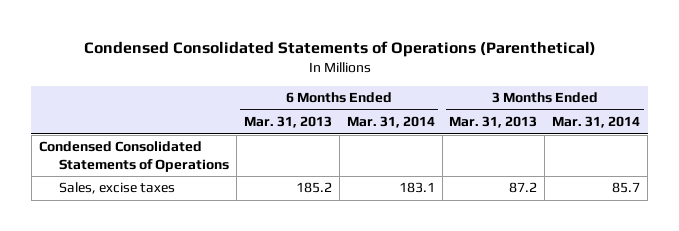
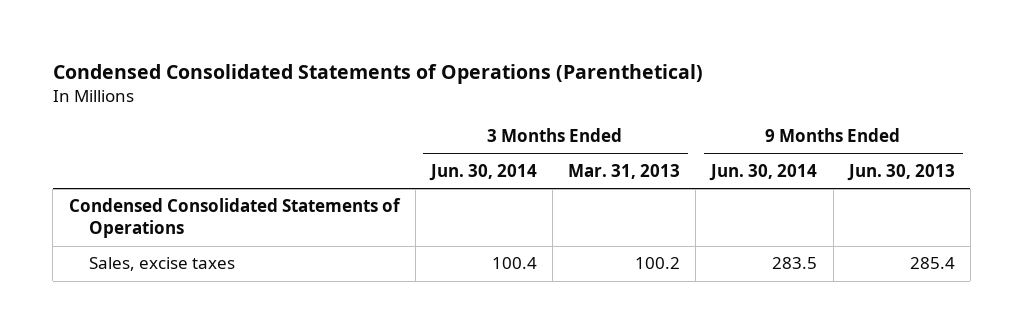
- | 6 Months Ended Mar. 31, 2013 | 6 Months Ended Mar. 31, 2014 | 3 Months Ended Mar. 31, 2013 | 3 Months Ended Mar. 31, 2014
+ | 3 Months Ended Jun. 30, 2014 | 3 Months Ended Mar. 31, 2013 | 9 Months Ended Jun. 30, 2014 | 9 Months Ended Jun. 30, 2013
- Sales, excise taxes | 185.2 | 183.1 | 87.2 | 85.7
+ Sales, excise taxes | 100.4 | 100.2 | 283.5 | 285.4

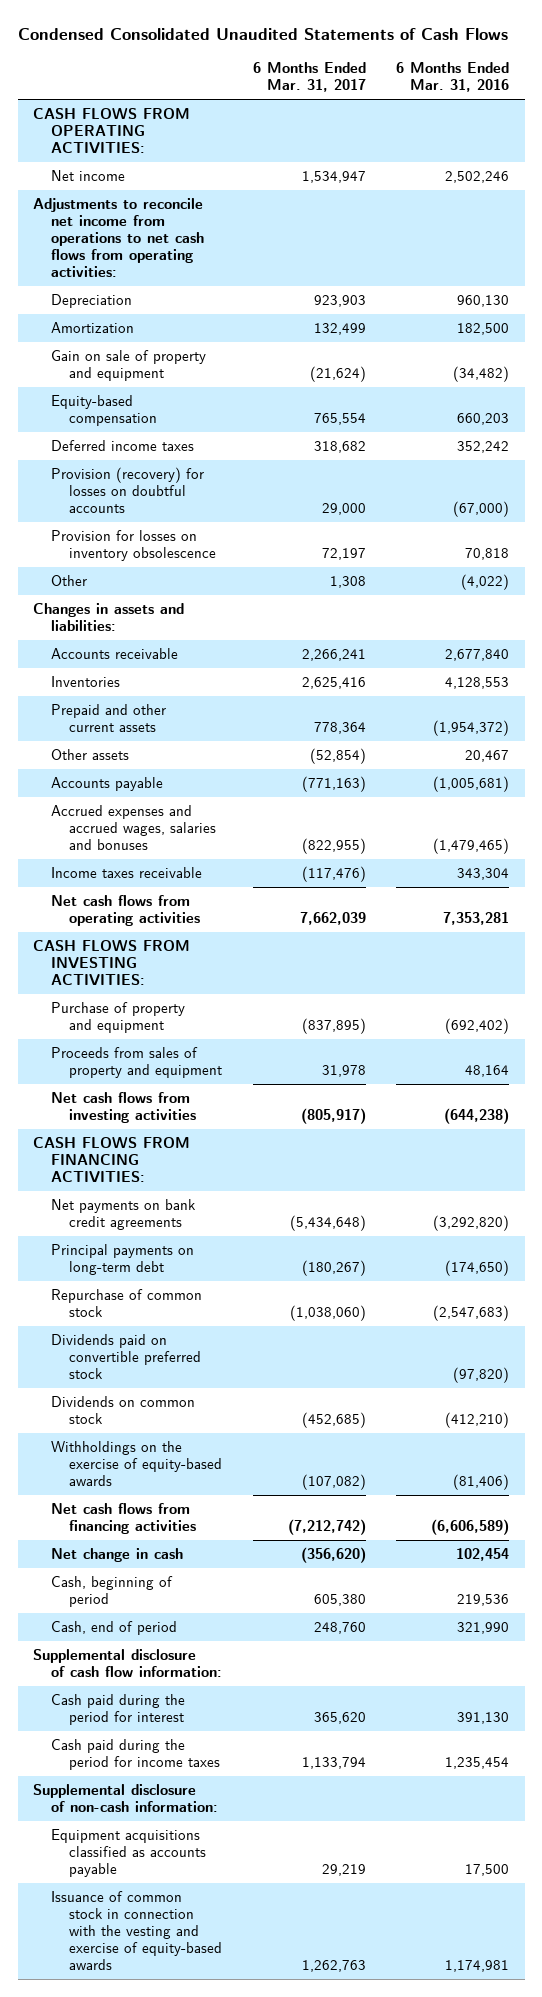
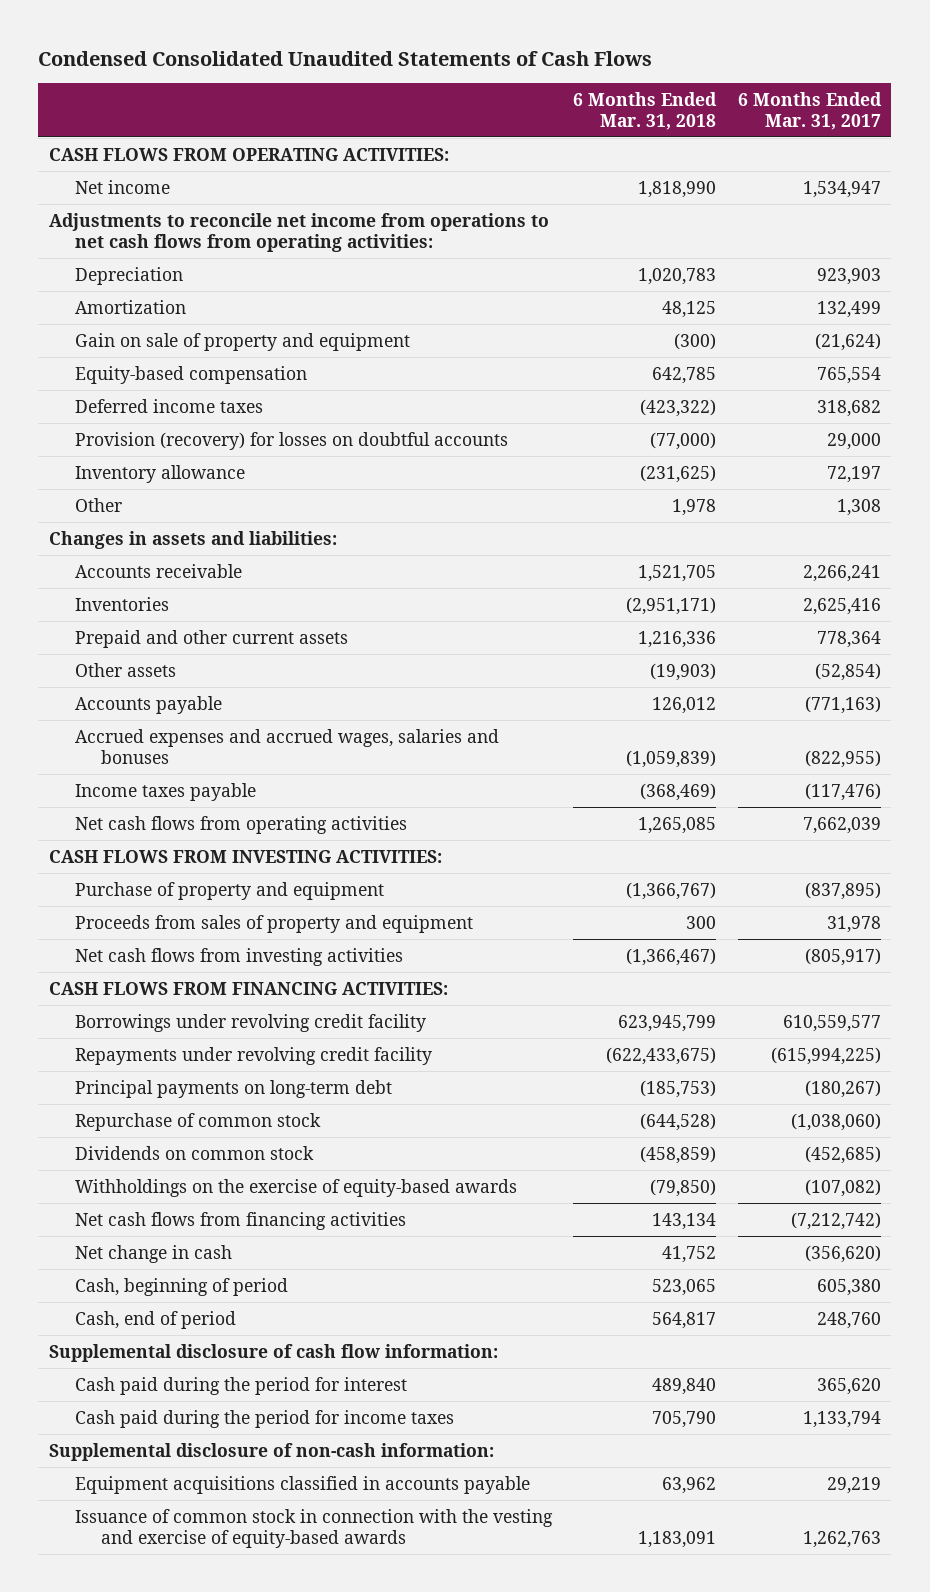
- | 6 Months Ended Mar. 31, 2017 | 6 Months Ended Mar. 31, 2016
+ | 6 Months Ended Mar. 31, 2018 | 6 Months Ended Mar. 31, 2017
- Provision for losses on inventory obsolescence | 72,197 | 70,818
+ Inventory allowance | (231,625) | 72,197
- Income taxes receivable | (117,476) | 343,304
+ Income taxes payable | (368,469) | (117,476)
- Net payments on bank credit agreements | (5,434,648) | (3,292,820)
+ Borrowings under revolving credit facility | 623,945,799 | 610,559,577
+ Repayments under revolving credit facility | (622,433,675) | (615,994,225)
- Dividends paid on convertible preferred stock | | (97,820)
- Equipment acquisitions classified as accounts payable | 29,219 | 17,500
+ Equipment acquisitions classified in accounts payable | 63,962 | 29,219

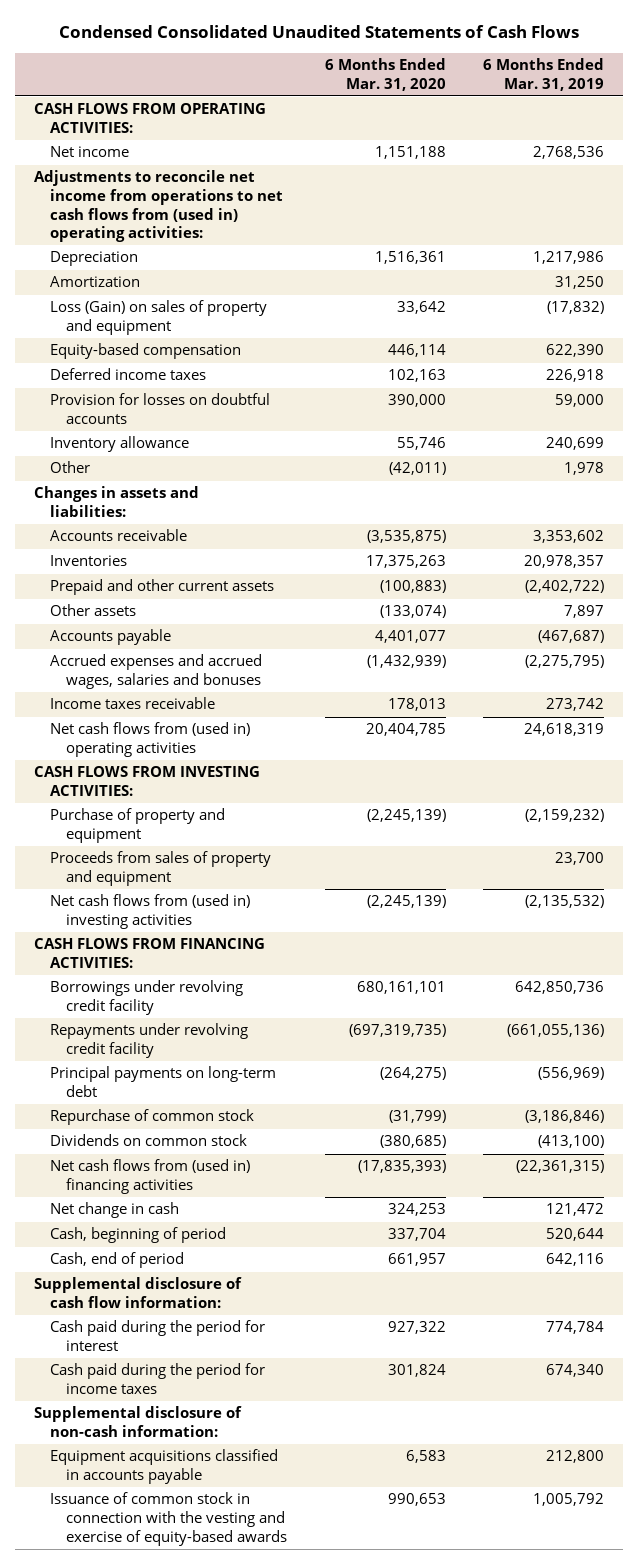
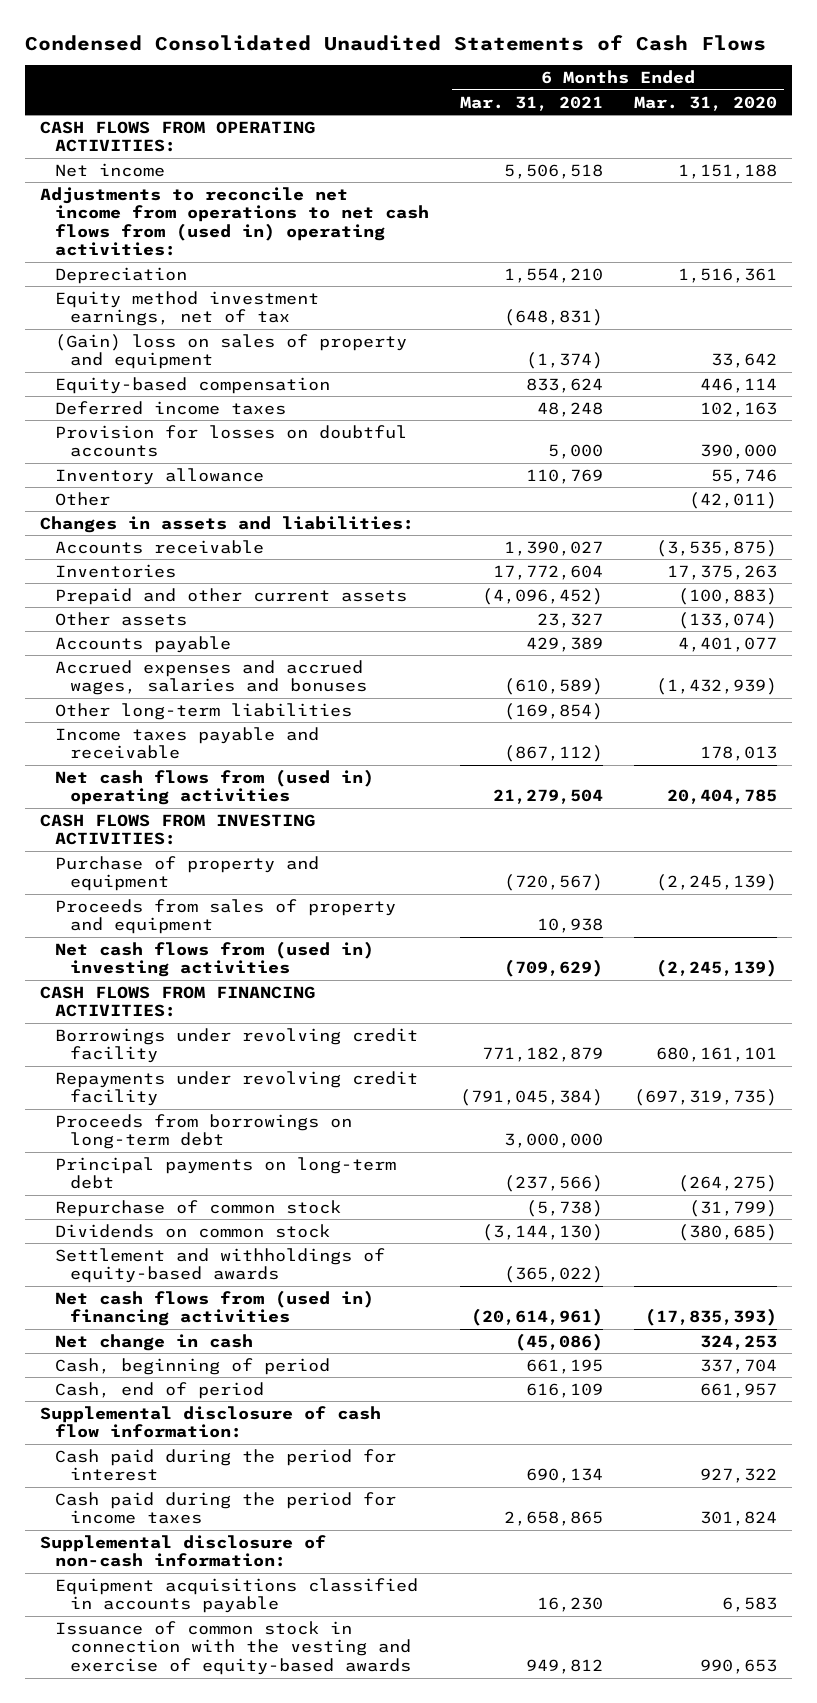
- | 6 Months Ended Mar. 31, 2020 | 6 Months Ended Mar. 31, 2019
+ | 6 Months Ended Mar. 31, 2021 | 6 Months Ended Mar. 31, 2020
- Amortization | | 31,250
- Loss (Gain) on sales of property and equipment | 33,642 | (17,832)
+ Equity method investment earnings, net of tax | (648,831) |
+ (Gain) loss on sales of property and equipment | (1,374) | 33,642
- Income taxes receivable | 178,013 | 273,742
+ Other long-term liabilities | (169,854) |
+ Income taxes payable and receivable | (867,112) | 178,013
+ Proceeds from borrowings on long-term debt | 3,000,000 |
+ Settlement and withholdings of equity-based awards | (365,022) |

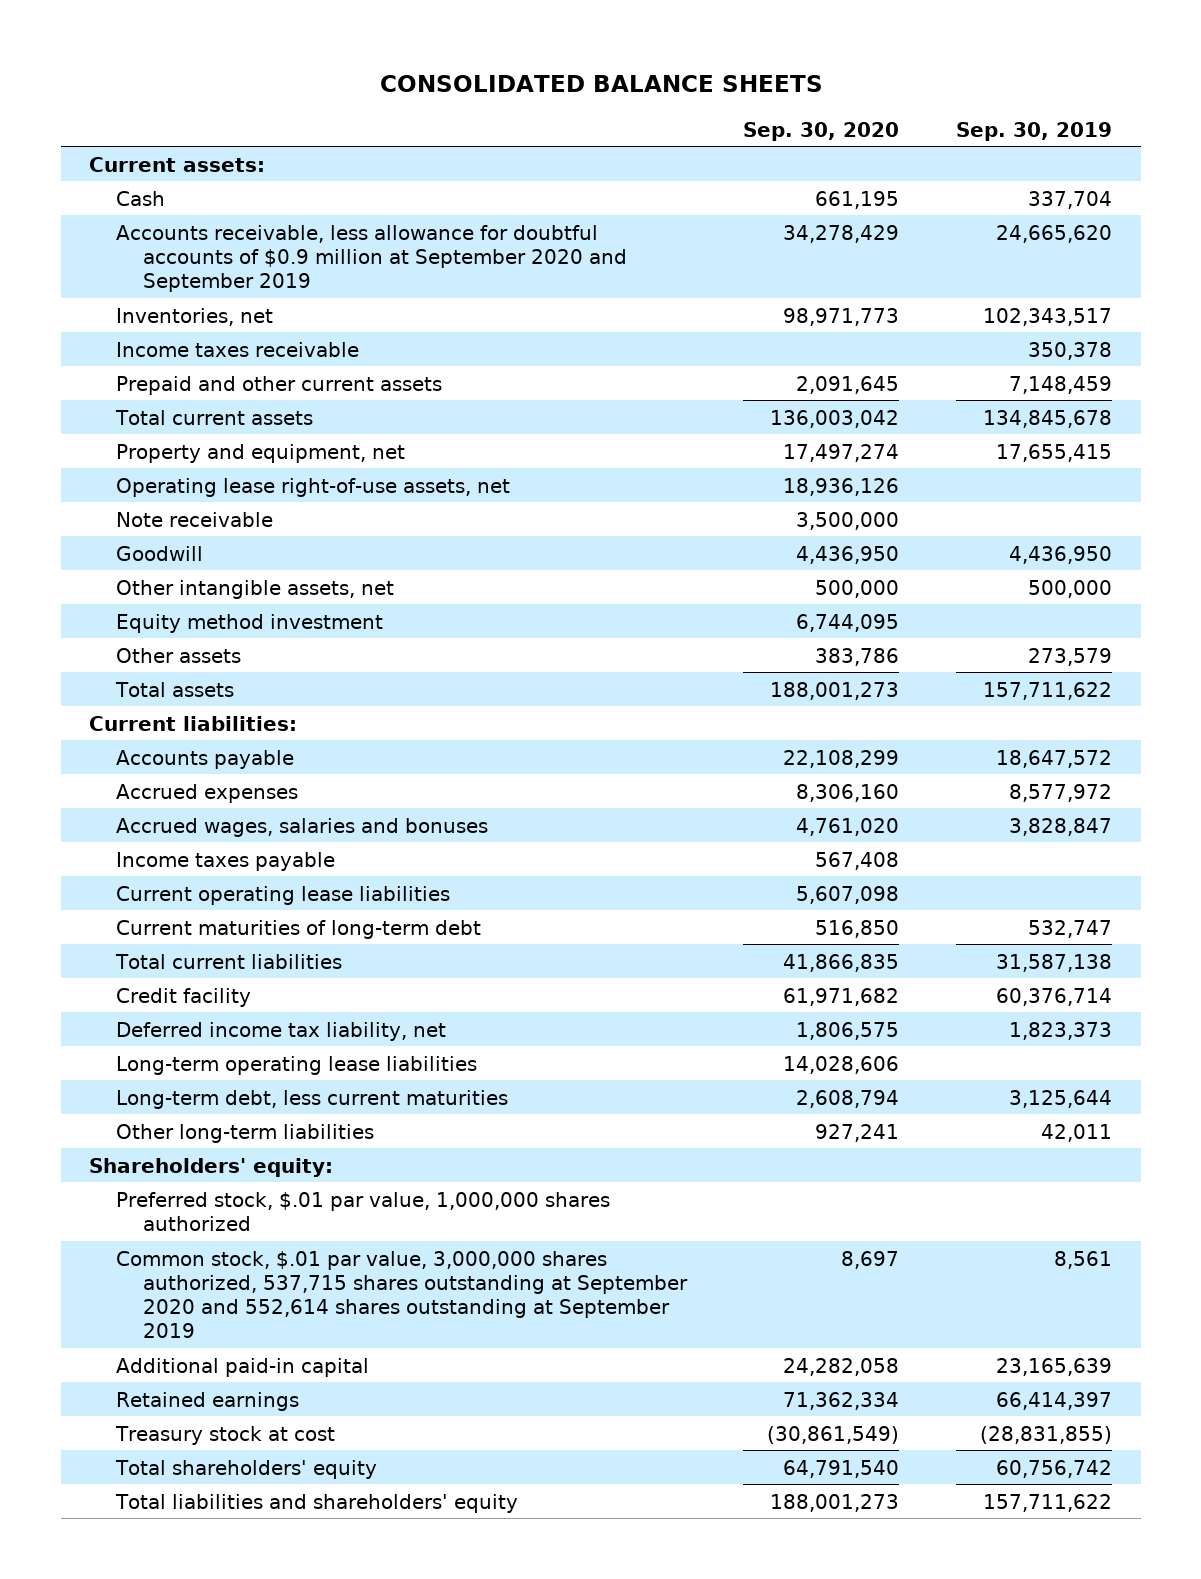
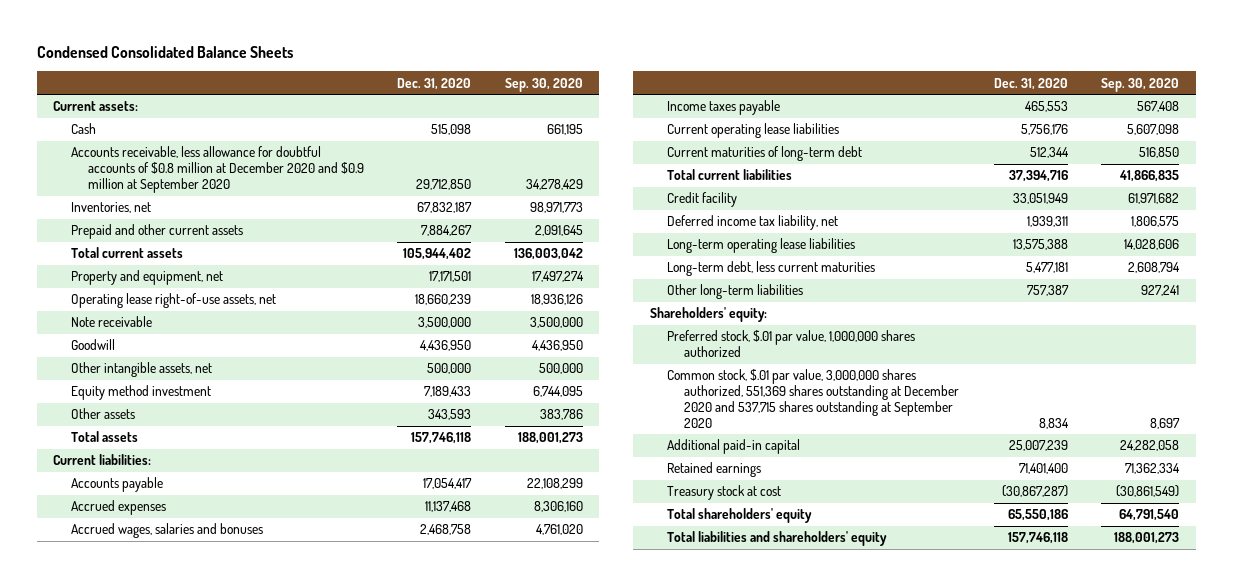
- CONSOLIDATED BALANCE SHEETS
+ Condensed Consolidated Balance Sheets
- | Sep. 30, 2020 | Sep. 30, 2019
+ | Dec. 31, 2020 | Sep. 30, 2020
- Accounts receivable, less allowance for doubtful accounts of $0.9 million at September 2020 and September 2019 | 34,278,429 | 24,665,620
+ Accounts receivable, less allowance for doubtful accounts of $0.8 million at December 2020 and $0.9 million at September 2020 | 29,712,850 | 34,278,429
- Income taxes receivable | | 350,378
- Common stock, $.01 par value, 3,000,000 shares authorized, 537,715 shares outstanding at September 2020 and 552,614 shares outstanding at September 2019 | 8,697 | 8,561
+ Common stock, $.01 par value, 3,000,000 shares authorized, 551,369 shares outstanding at December 2020 and 537,715 shares outstanding at September 2020 | 8,834 | 8,697

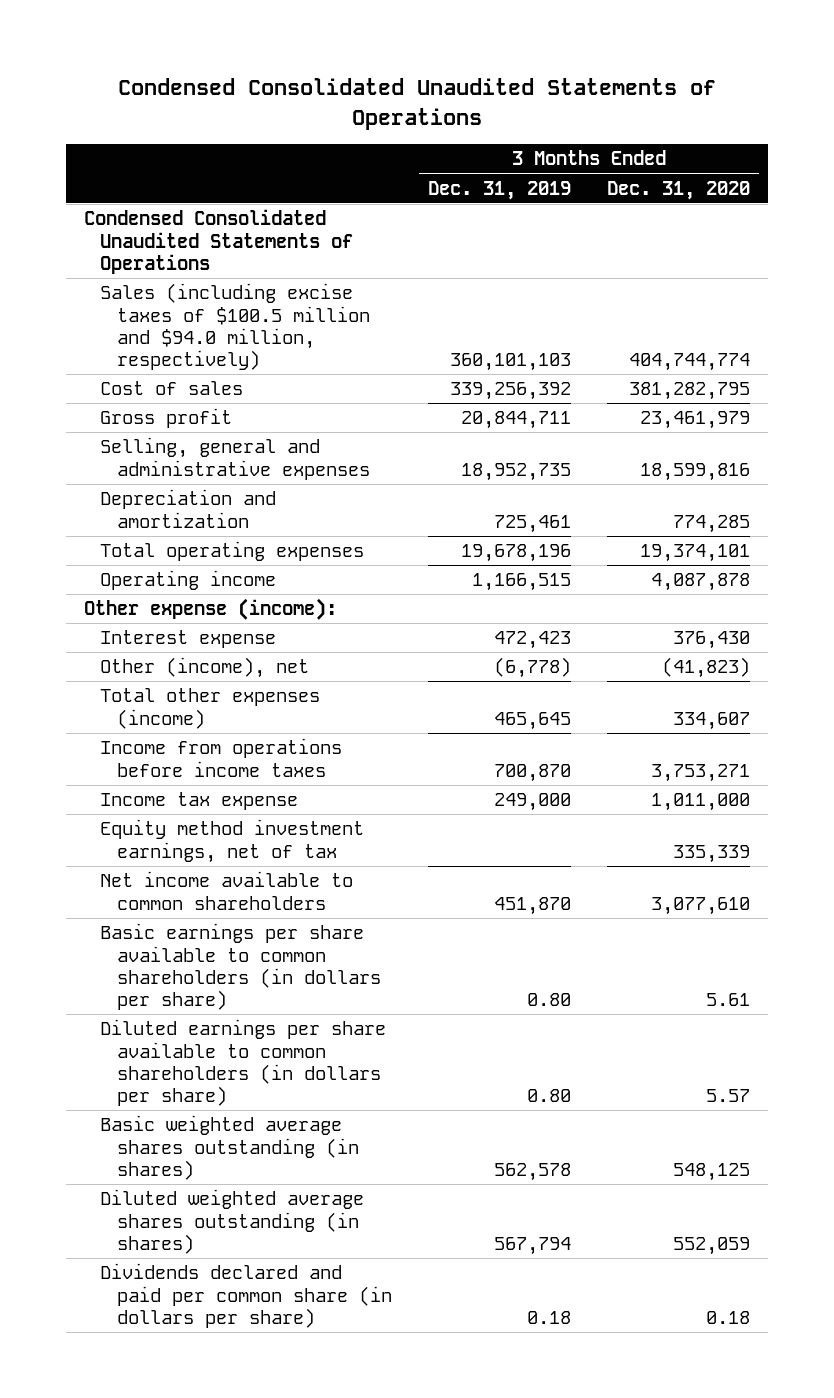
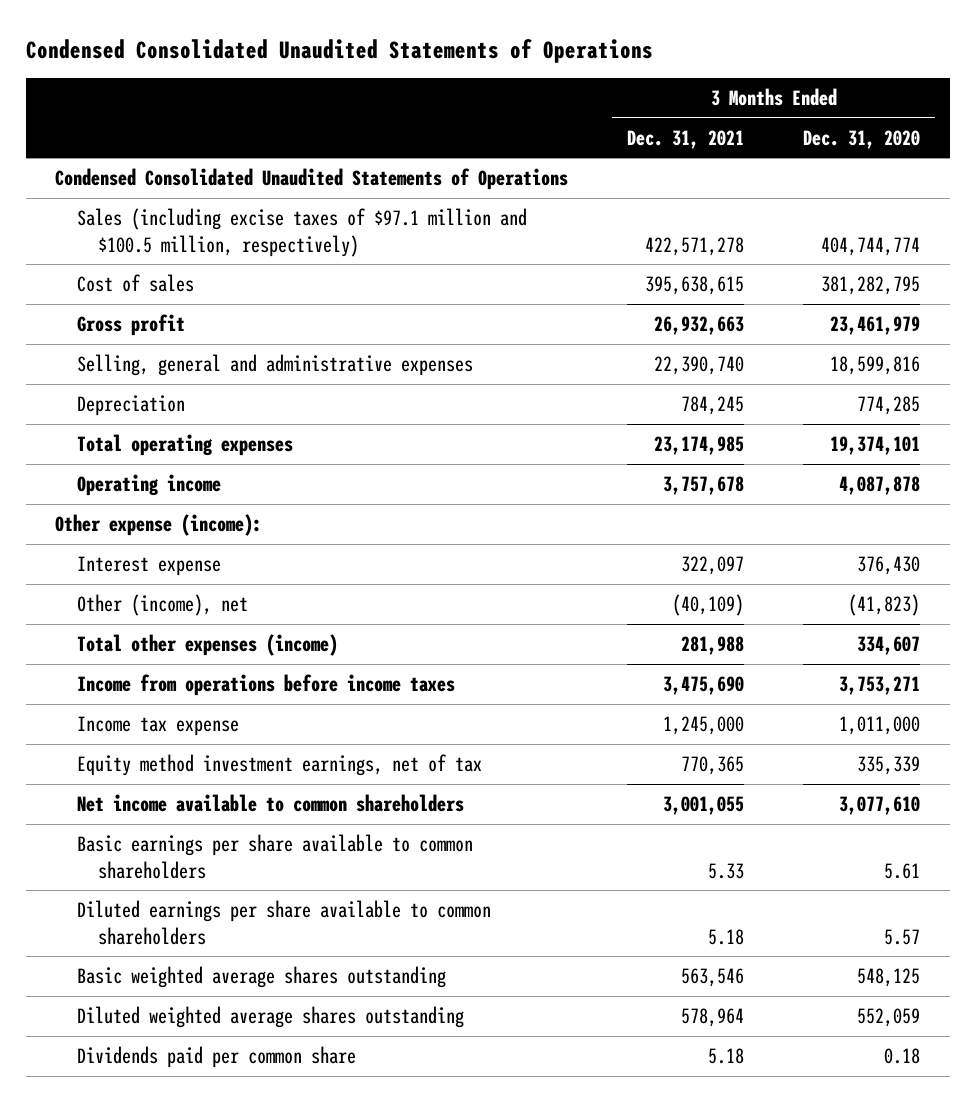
- | 3 Months Ended Dec. 31, 2019 | 3 Months Ended Dec. 31, 2020
+ | 3 Months Ended Dec. 31, 2021 | 3 Months Ended Dec. 31, 2020
- Sales (including excise taxes of $100.5 million and $94.0 million, respectively) | 360,101,103 | 404,744,774
+ Sales (including excise taxes of $97.1 million and $100.5 million, respectively) | 422,571,278 | 404,744,774
- Depreciation and amortization | 725,461 | 774,285
+ Depreciation | 784,245 | 774,285
- Basic earnings per share available to common shareholders (in dollars per share) | 0.80 | 5.61
- Diluted earnings per share available to common shareholders (in dollars per share) | 0.80 | 5.57
- Basic weighted average shares outstanding (in shares) | 562,578 | 548,125
- Diluted weighted average shares outstanding (in shares) | 567,794 | 552,059
- Dividends declared and paid per common share (in dollars per share) | 0.18 | 0.18
+ Basic earnings per share available to common shareholders | 5.33 | 5.61
+ Diluted earnings per share available to common shareholders | 5.18 | 5.57
+ Basic weighted average shares outstanding | 563,546 | 548,125
+ Diluted weighted average shares outstanding | 578,964 | 552,059
+ Dividends paid per common share | 5.18 | 0.18

